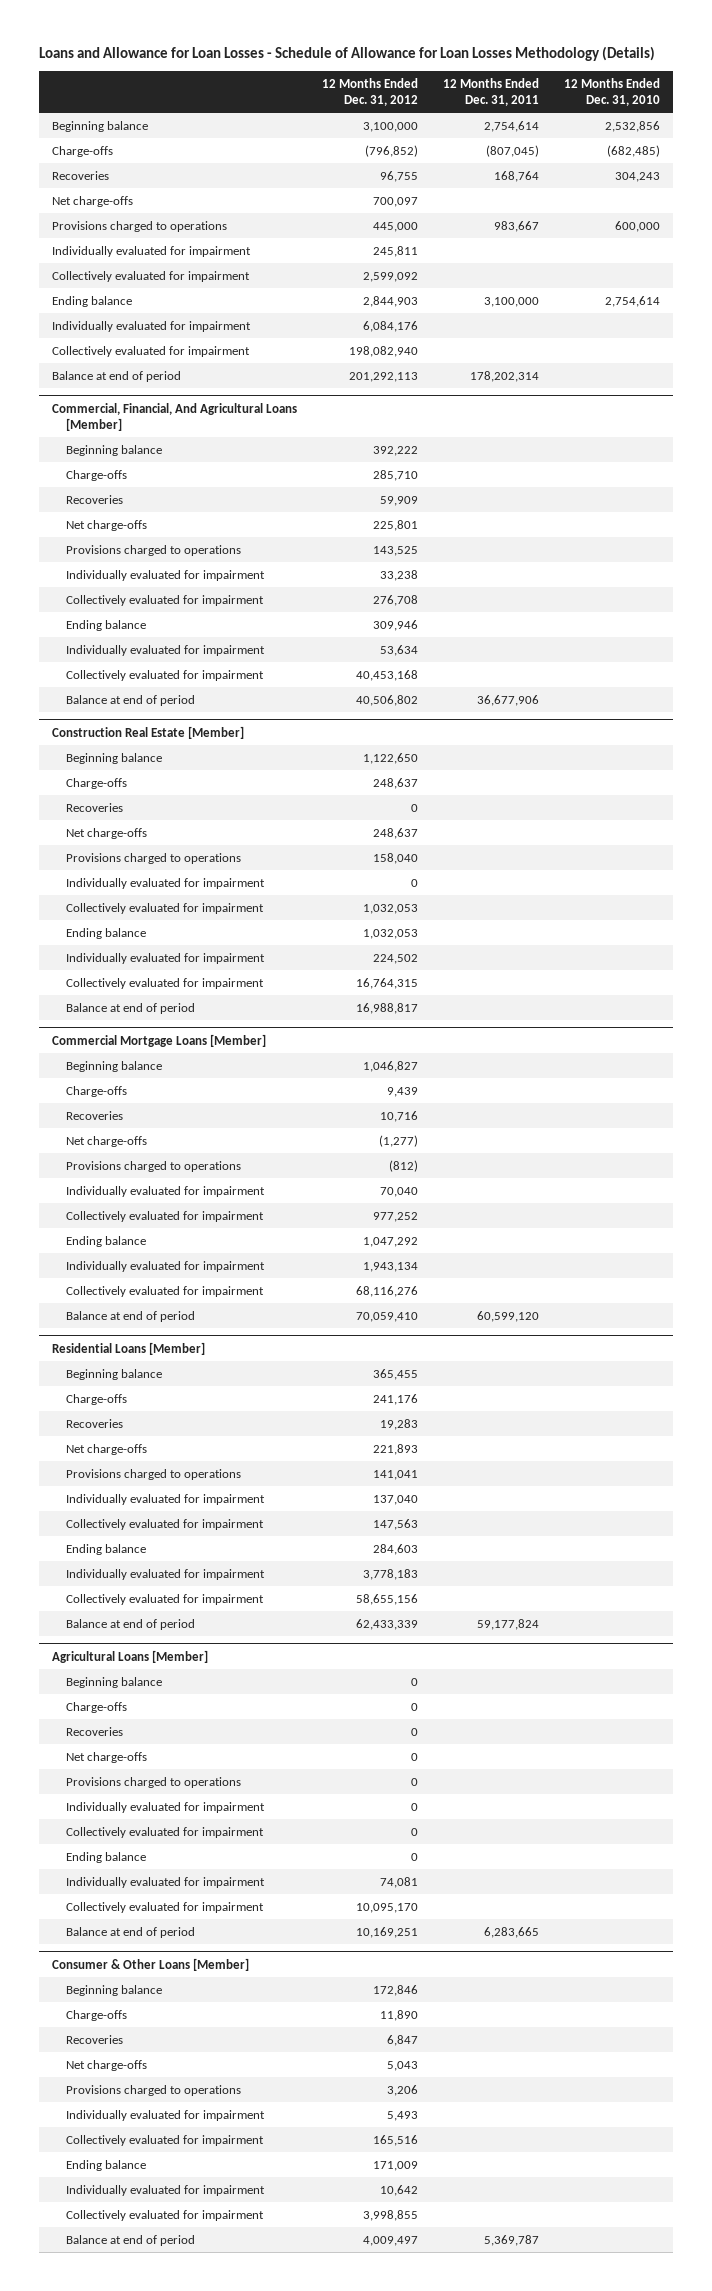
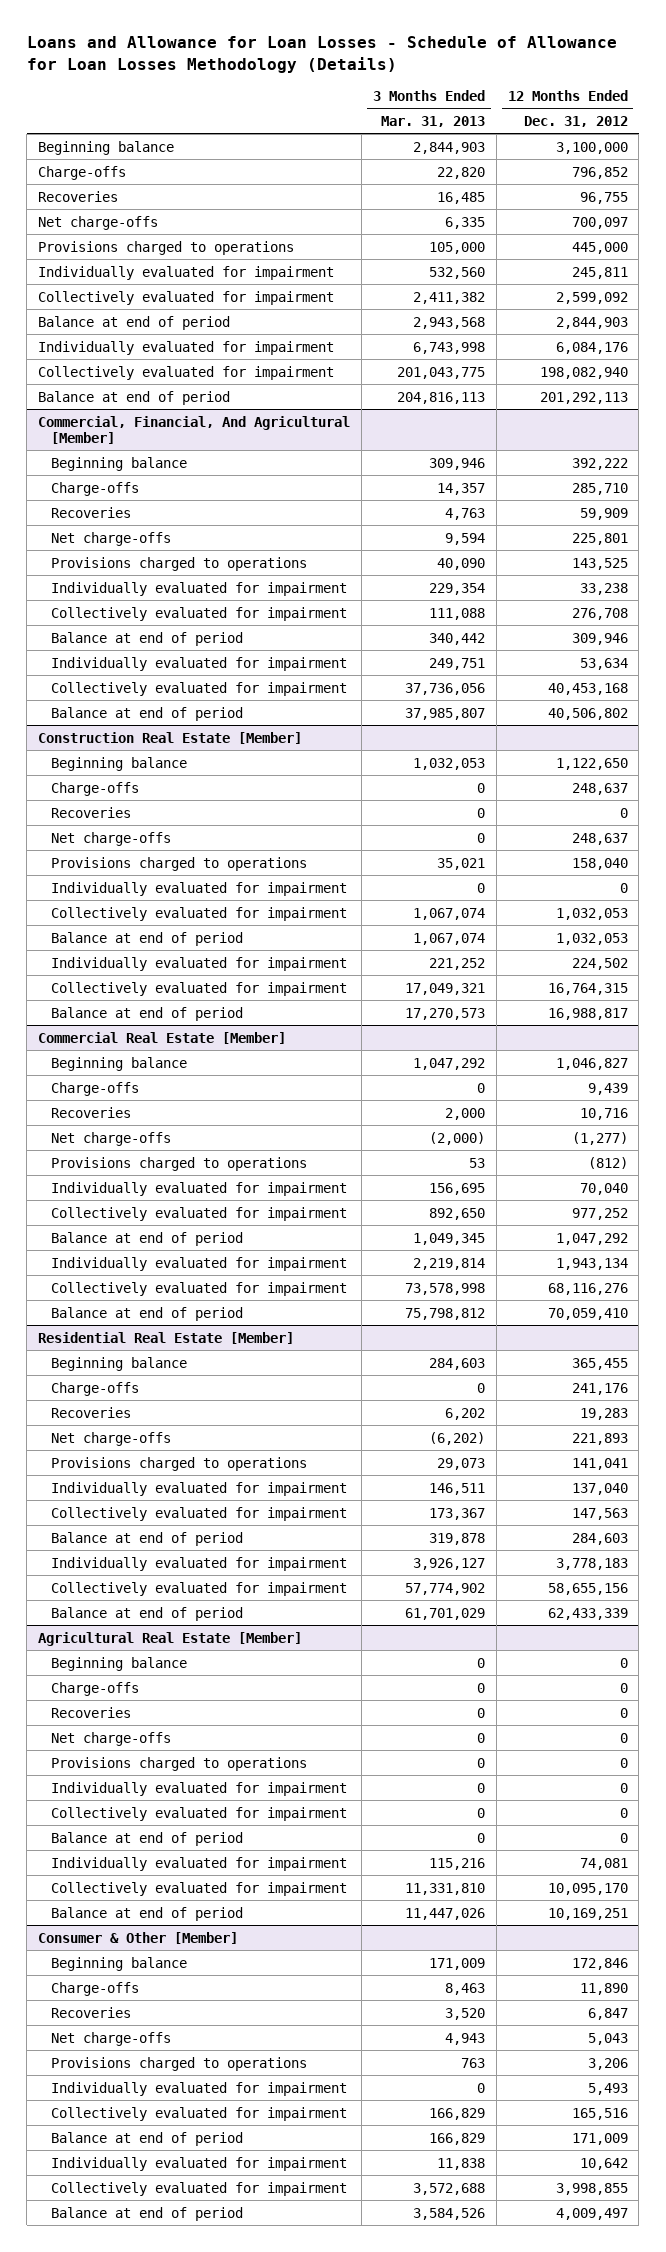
- | 12 Months Ended Dec. 31, 2012 | 12 Months Ended Dec. 31, 2011 | 12 Months Ended Dec. 31, 2010
+ | 3 Months Ended Mar. 31, 2013 | 12 Months Ended Dec. 31, 2012
- Charge-offs | (796,852) | (807,045) | (682,485)
+ Charge-offs | 22,820 | 796,852
- Ending balance | 2,844,903 | 3,100,000 | 2,754,614
+ Balance at end of period | 2,943,568 | 2,844,903
- Commercial, Financial, And Agricultural Loans [Member]
+ Commercial, Financial, And Agricultural [Member]
- Ending balance | 309,946 | |
+ Balance at end of period | 340,442 | 309,946
@ Construction Real Estate [Member]
- Ending balance | 1,032,053 | |
+ Balance at end of period | 1,067,074 | 1,032,053
- Commercial Mortgage Loans [Member]
+ Commercial Real Estate [Member]
- Ending balance | 1,047,292 | |
+ Balance at end of period | 1,049,345 | 1,047,292
- Residential Loans [Member]
+ Residential Real Estate [Member]
- Ending balance | 284,603 | |
+ Balance at end of period | 319,878 | 284,603
- Agricultural Loans [Member]
+ Agricultural Real Estate [Member]
- Ending balance | 0 | |
+ Balance at end of period | 0 | 0
- Consumer & Other Loans [Member]
+ Consumer & Other [Member]
- Ending balance | 171,009 | |
+ Balance at end of period | 166,829 | 171,009

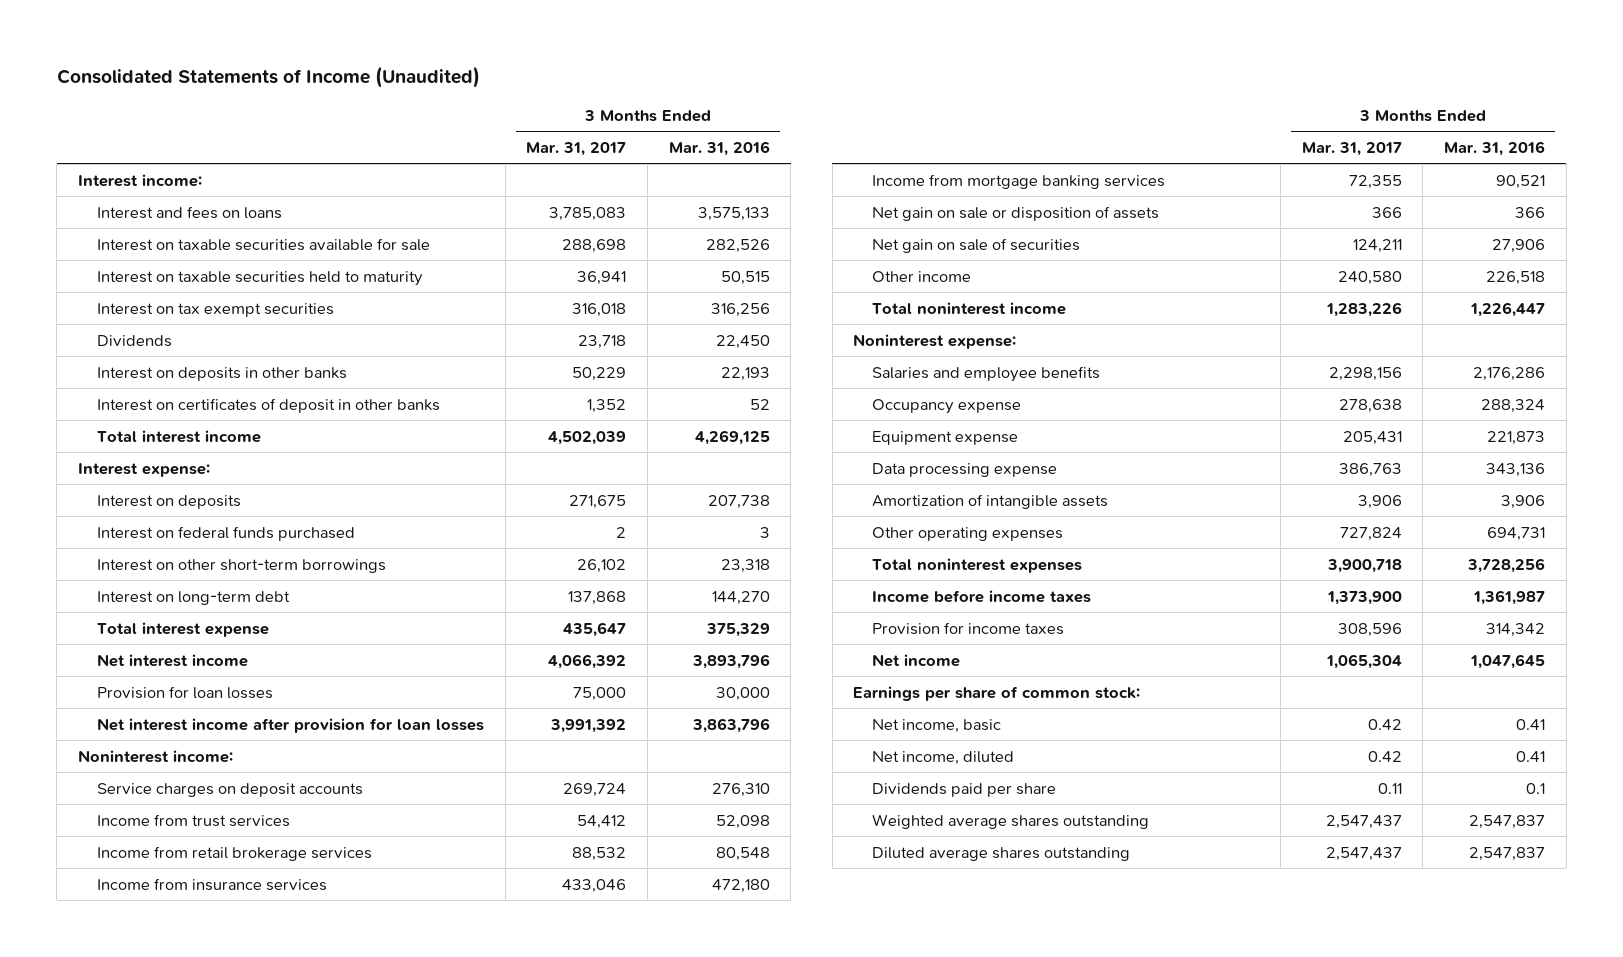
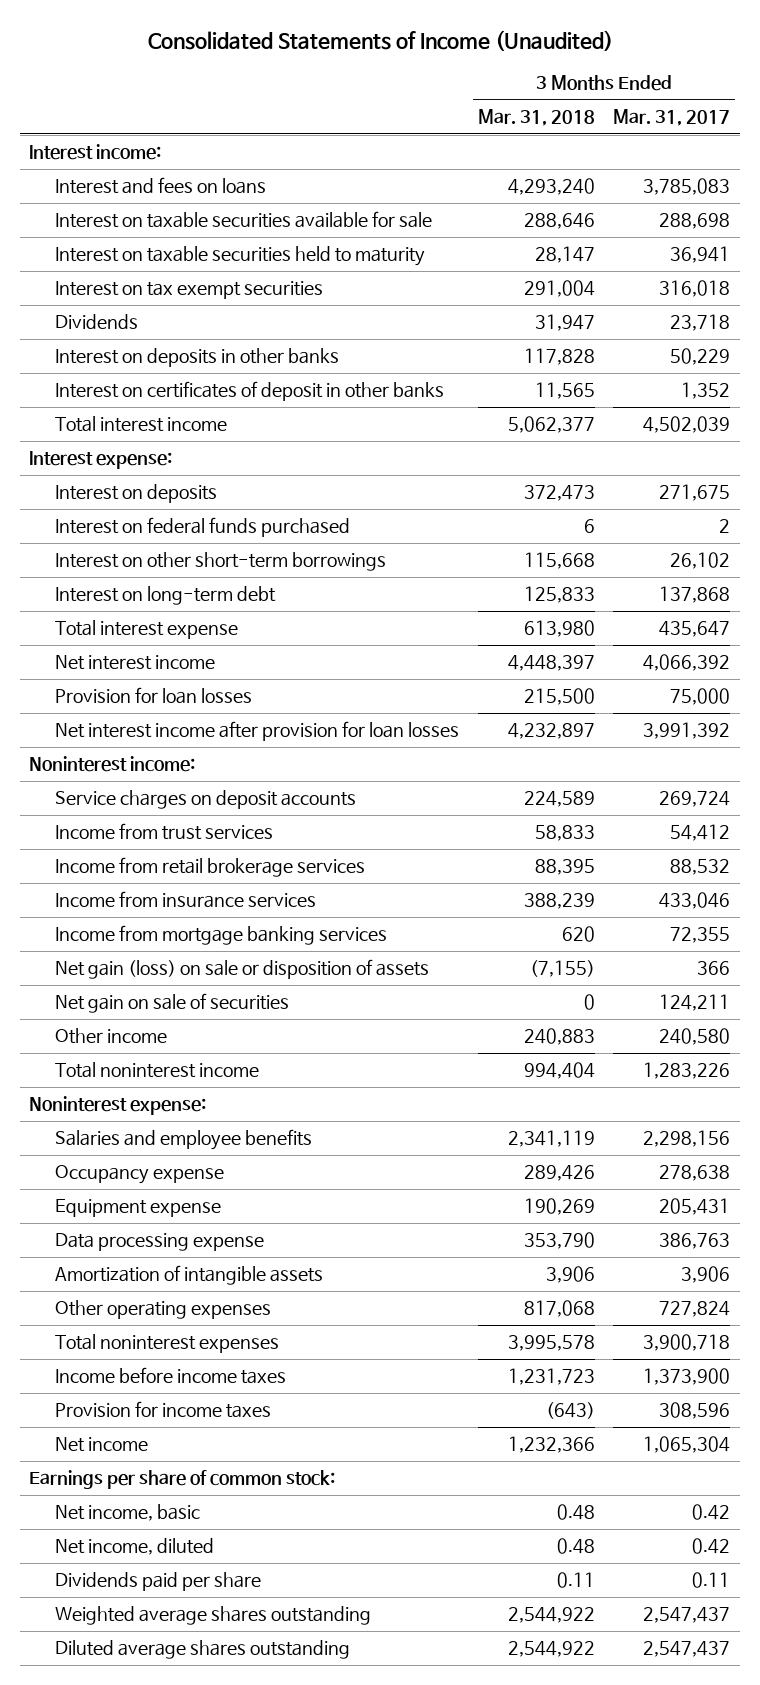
- | 3 Months Ended Mar. 31, 2017 | 3 Months Ended Mar. 31, 2016
+ | 3 Months Ended Mar. 31, 2018 | 3 Months Ended Mar. 31, 2017
- Net gain on sale or disposition of assets | 366 | 366
+ Net gain (loss) on sale or disposition of assets | (7,155) | 366

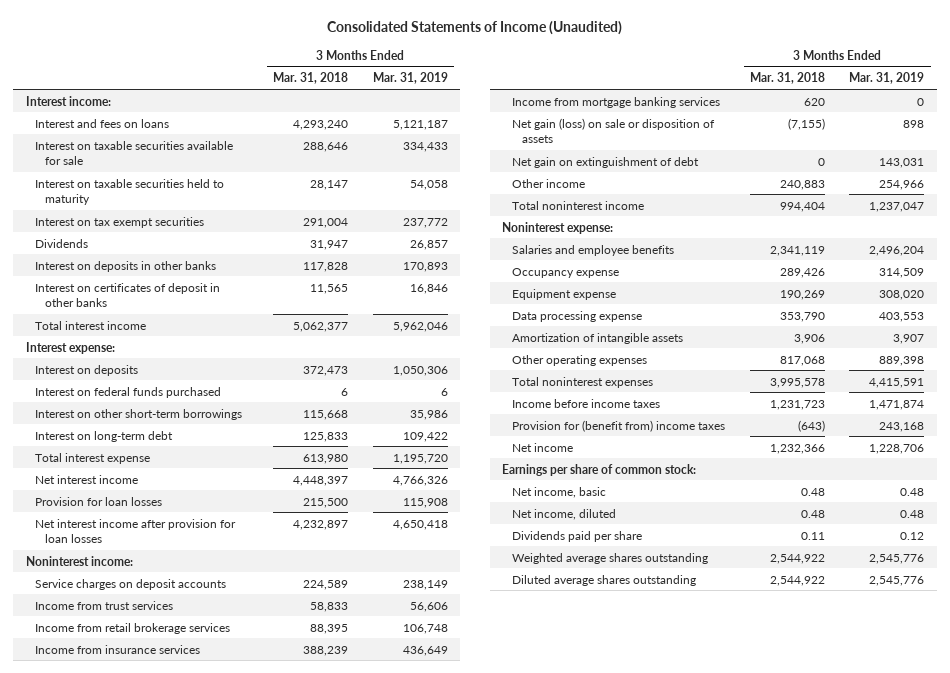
- | 3 Months Ended Mar. 31, 2018 | 3 Months Ended Mar. 31, 2017
+ | 3 Months Ended Mar. 31, 2018 | 3 Months Ended Mar. 31, 2019
- Net gain on sale of securities | 0 | 124,211
+ Net gain on extinguishment of debt | 0 | 143,031
- Provision for income taxes | (643) | 308,596
+ Provision for (benefit from) income taxes | (643) | 243,168

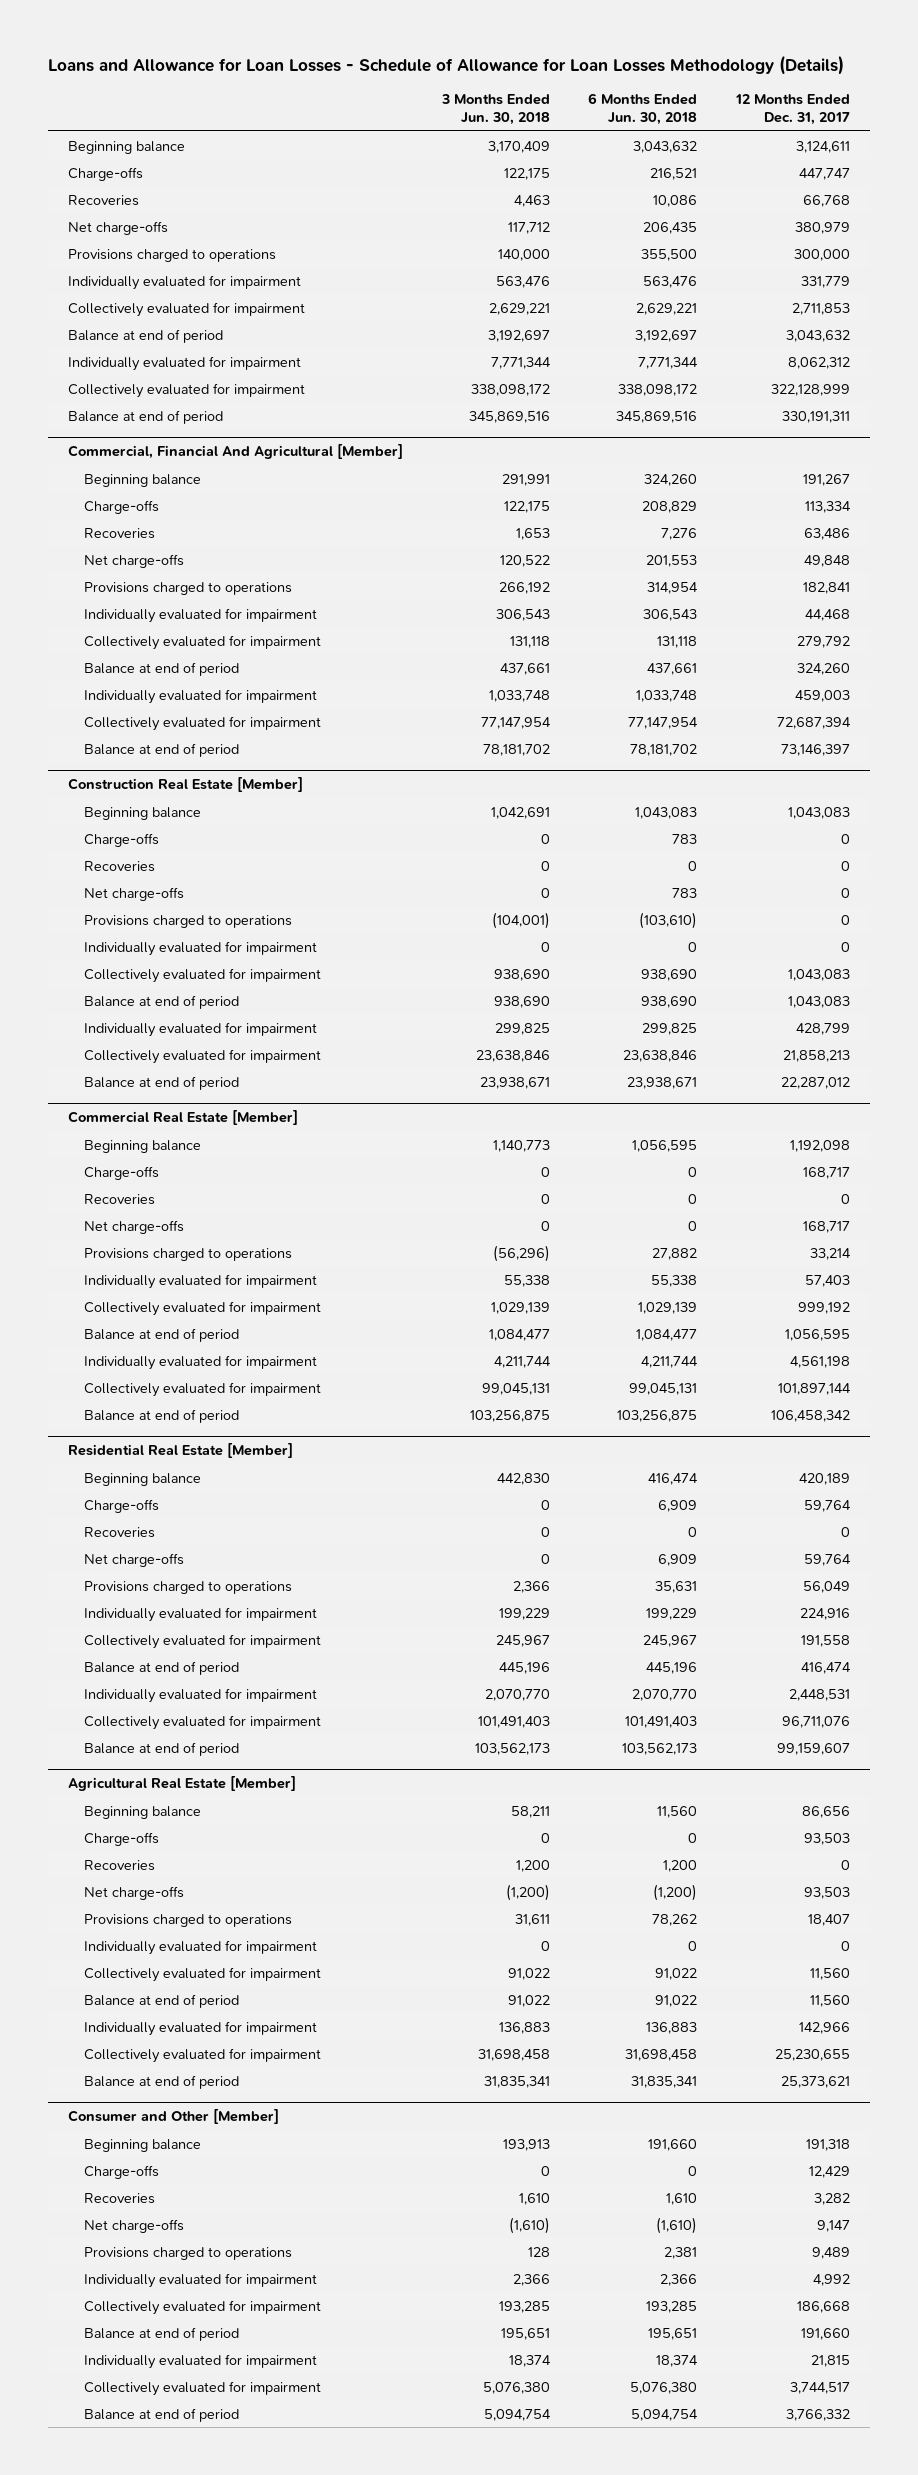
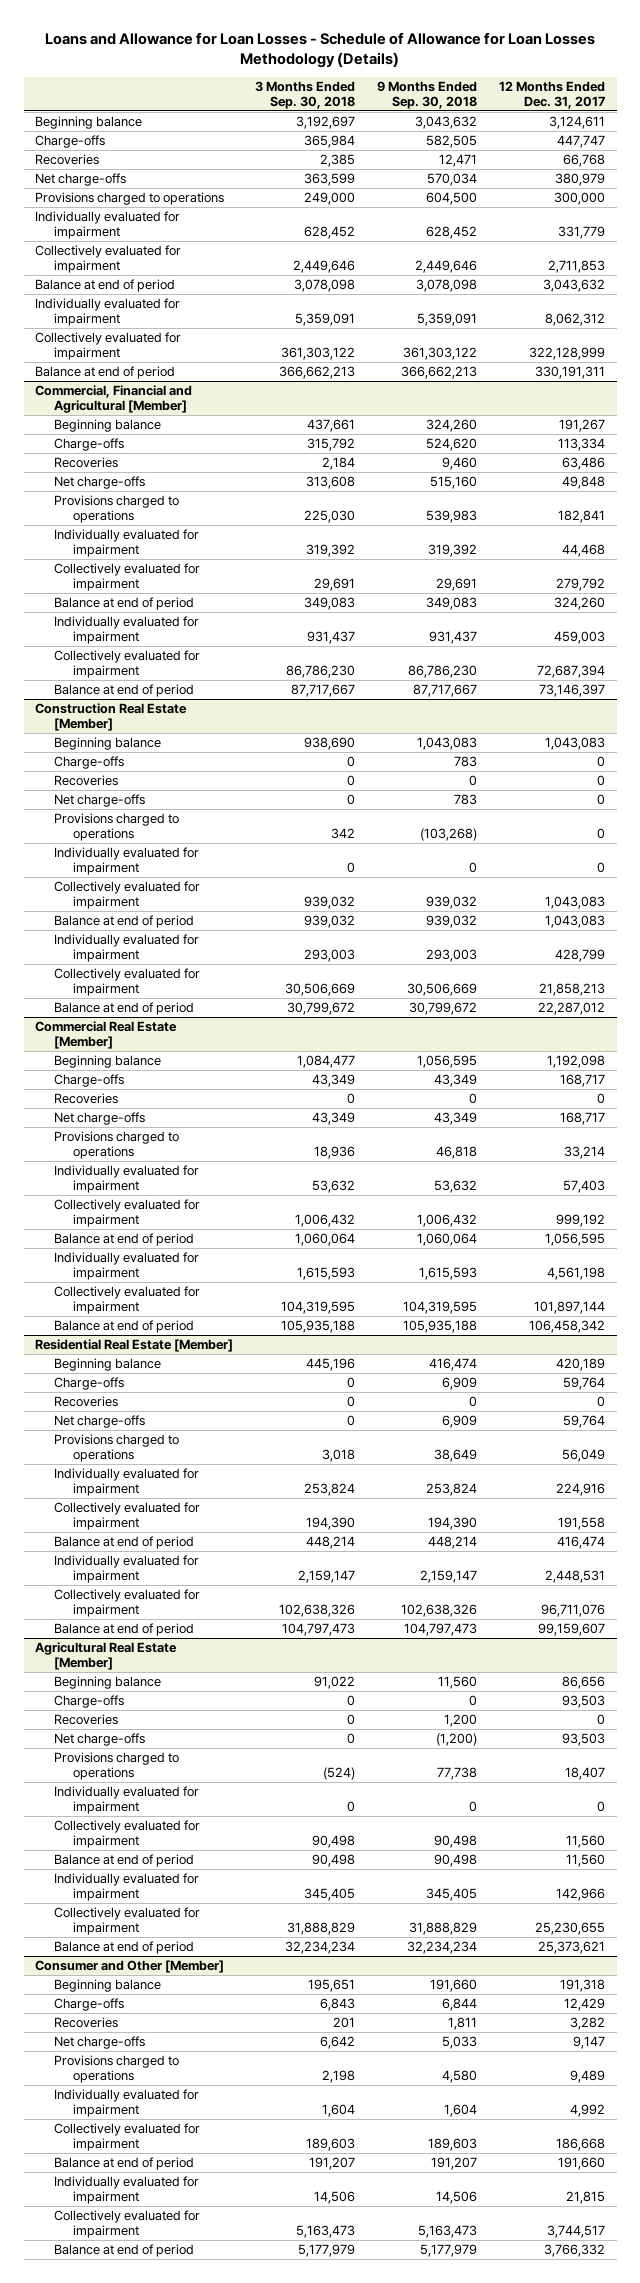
- | 3 Months Ended Jun. 30, 2018 | 6 Months Ended Jun. 30, 2018 | 12 Months Ended Dec. 31, 2017
+ | 3 Months Ended Sep. 30, 2018 | 9 Months Ended Sep. 30, 2018 | 12 Months Ended Dec. 31, 2017
- Commercial, Financial And Agricultural [Member]
+ Commercial, Financial and Agricultural [Member]

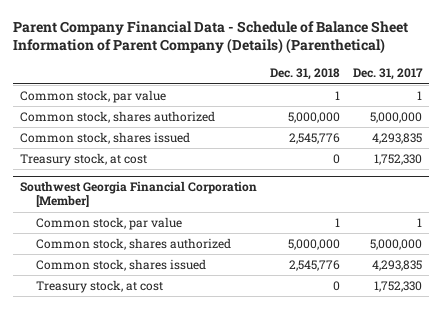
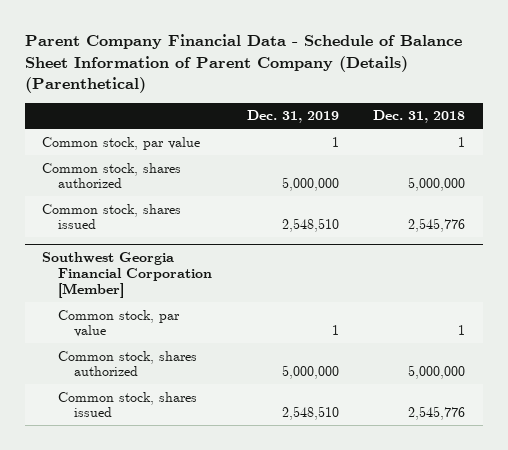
- | Dec. 31, 2018 | Dec. 31, 2017
+ | Dec. 31, 2019 | Dec. 31, 2018
- Treasury stock, at cost | 0 | 1,752,330
@ Southwest Georgia Financial Corporation [Member]
- Treasury stock, at cost | 0 | 1,752,330

